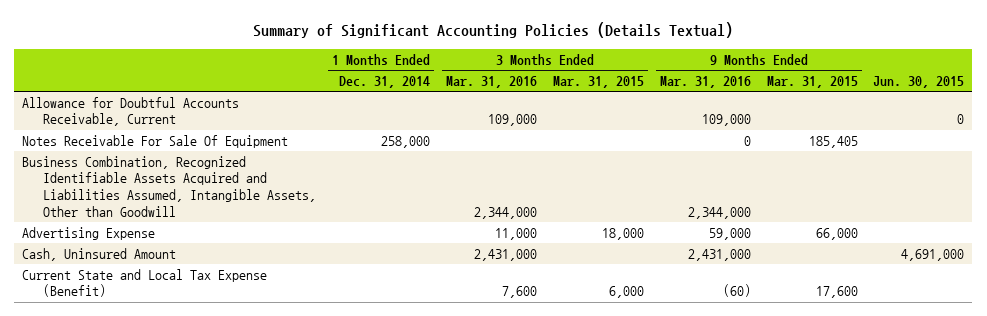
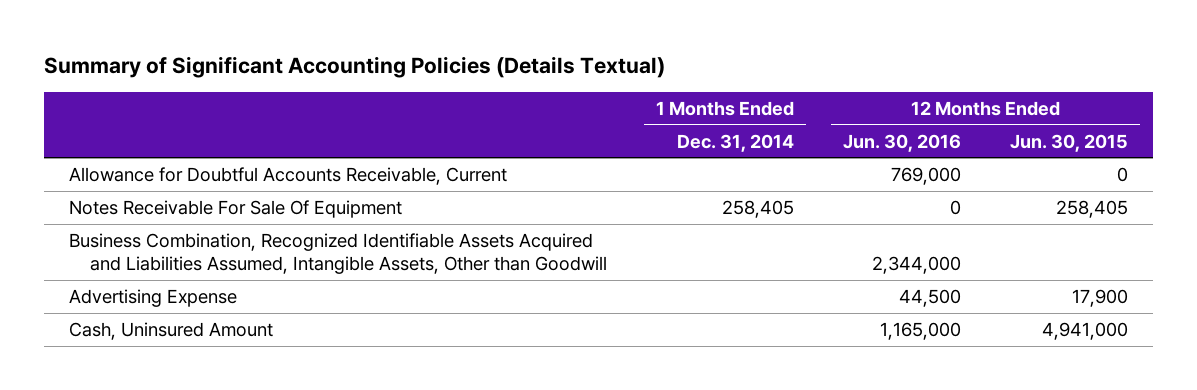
- | 1 Months Ended Dec. 31, 2014 | 3 Months Ended Mar. 31, 2016 | 3 Months Ended Mar. 31, 2015 | 9 Months Ended Mar. 31, 2016 | 9 Months Ended Mar. 31, 2015 | Jun. 30, 2015
+ | 1 Months Ended Dec. 31, 2014 | 12 Months Ended Jun. 30, 2016 | 12 Months Ended Jun. 30, 2015
- Notes Receivable For Sale Of Equipment | 258,000 | | | 0 | 185,405 |
+ Notes Receivable For Sale Of Equipment | 258,405 | 0 | 258,405
- Current State and Local Tax Expense (Benefit) | | 7,600 | 6,000 | (60) | 17,600 |

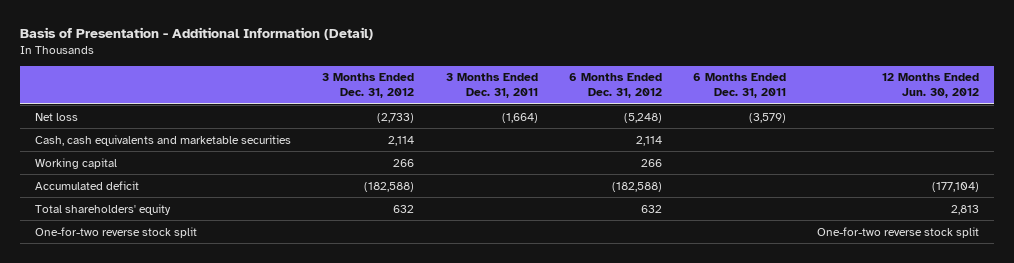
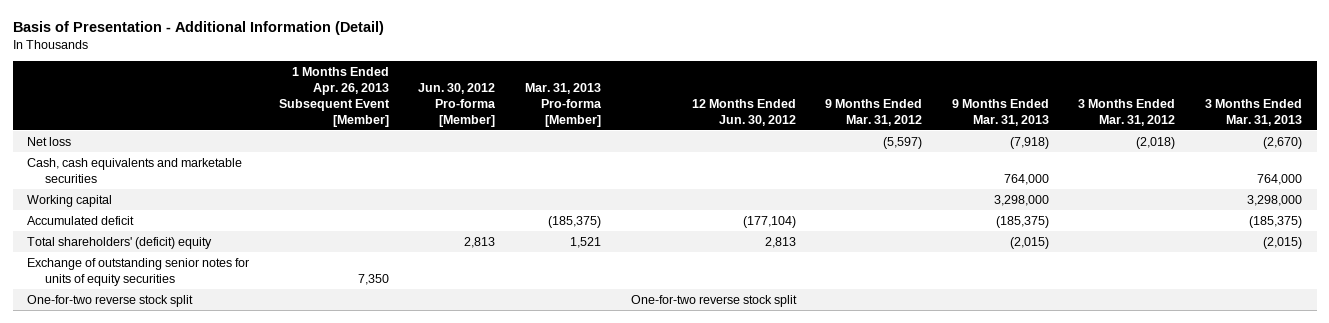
- | 3 Months Ended Dec. 31, 2012 | 3 Months Ended Dec. 31, 2011 | 6 Months Ended Dec. 31, 2012 | 6 Months Ended Dec. 31, 2011 | 12 Months Ended Jun. 30, 2012
+ | 1 Months Ended Apr. 26, 2013 Subsequent Event [Member] | Jun. 30, 2012 Pro-forma [Member] | Mar. 31, 2013 Pro-forma [Member] | 12 Months Ended Jun. 30, 2012 | 9 Months Ended Mar. 31, 2012 | 9 Months Ended Mar. 31, 2013 | 3 Months Ended Mar. 31, 2012 | 3 Months Ended Mar. 31, 2013
- Total shareholders' equity | 632 | | 632 | | 2,813
+ Total shareholders' (deficit) equity | | 2,813 | 1,521 | 2,813 | | (2,015) | | (2,015)
+ Exchange of outstanding senior notes for units of equity securities | 7,350 | | | | | | |

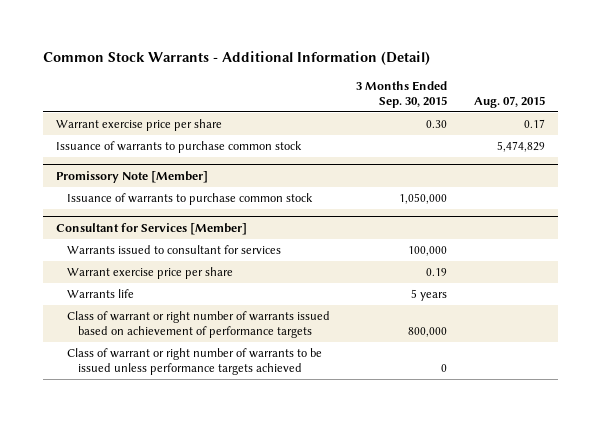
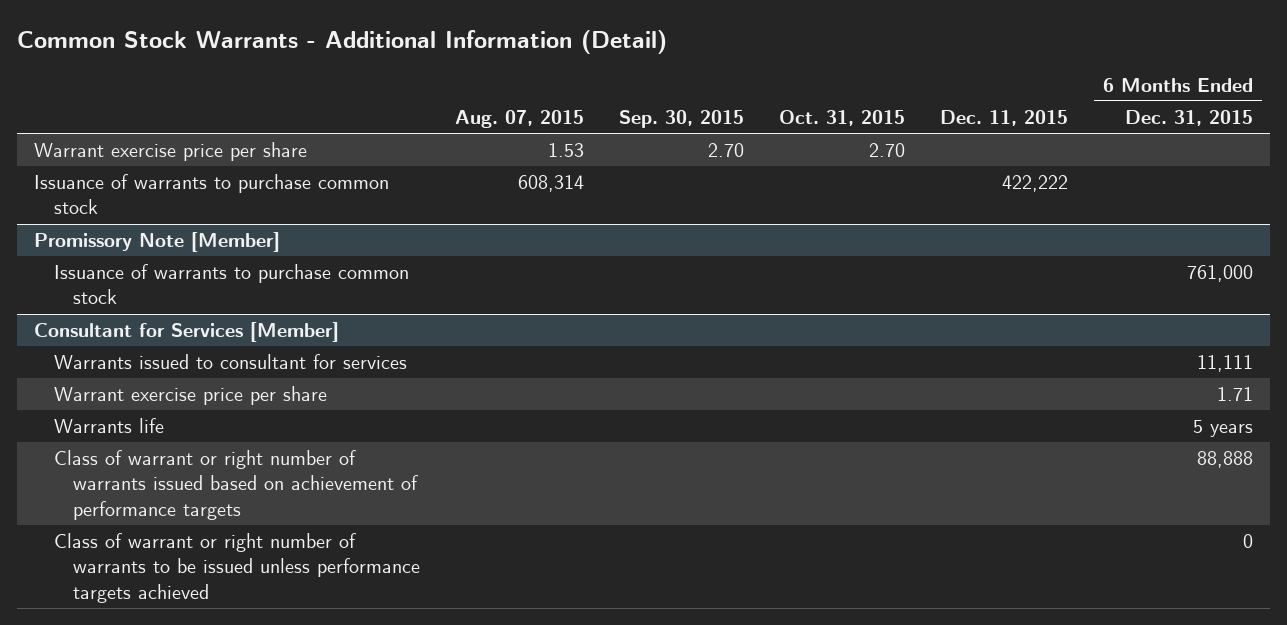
- | 3 Months Ended Sep. 30, 2015 | Aug. 07, 2015
+ | Aug. 07, 2015 | Sep. 30, 2015 | Oct. 31, 2015 | Dec. 11, 2015 | 6 Months Ended Dec. 31, 2015
- Warrant exercise price per share | 0.30 | 0.17
- Issuance of warrants to purchase common stock | | 5,474,829
+ Warrant exercise price per share | 1.53 | 2.70 | 2.70 | |
+ Issuance of warrants to purchase common stock | 608,314 | | | 422,222 |

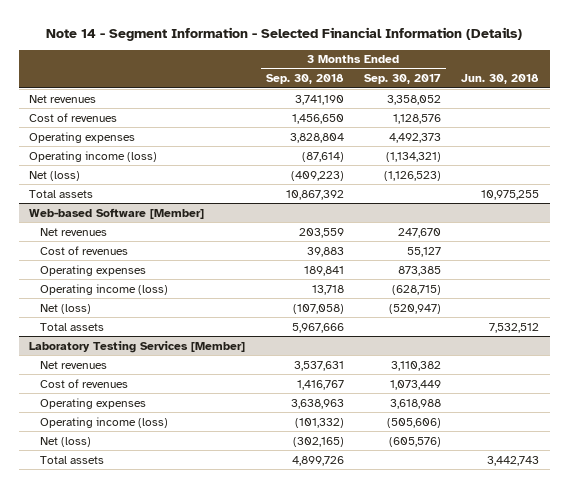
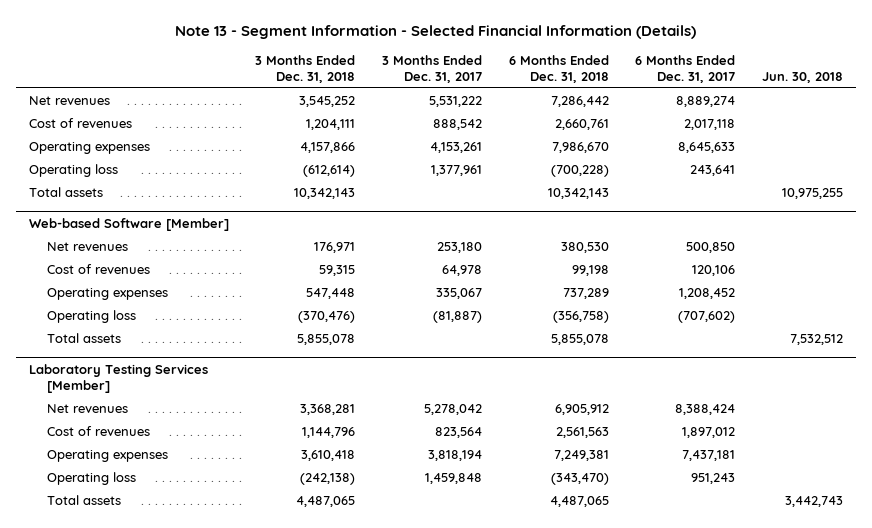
- Note 14 - Segment Information - Selected Financial Information (Details)
+ Note 13 - Segment Information - Selected Financial Information (Details)
- | 3 Months Ended Sep. 30, 2018 | 3 Months Ended Sep. 30, 2017 | Jun. 30, 2018
+ | 3 Months Ended Dec. 31, 2018 | 3 Months Ended Dec. 31, 2017 | 6 Months Ended Dec. 31, 2018 | 6 Months Ended Dec. 31, 2017 | Jun. 30, 2018
- Operating income (loss) | (87,614) | (1,134,321) |
- Net (loss) | (409,223) | (1,126,523) |
+ Operating loss | (612,614) | 1,377,961 | (700,228) | 243,641 |
@ Web-based Software [Member]
- Operating income (loss) | 13,718 | (628,715) |
- Net (loss) | (107,058) | (520,947) |
+ Operating loss | (370,476) | (81,887) | (356,758) | (707,602) |
@ Laboratory Testing Services [Member]
- Operating income (loss) | (101,332) | (505,606) |
- Net (loss) | (302,165) | (605,576) |
+ Operating loss | (242,138) | 1,459,848 | (343,470) | 951,243 |

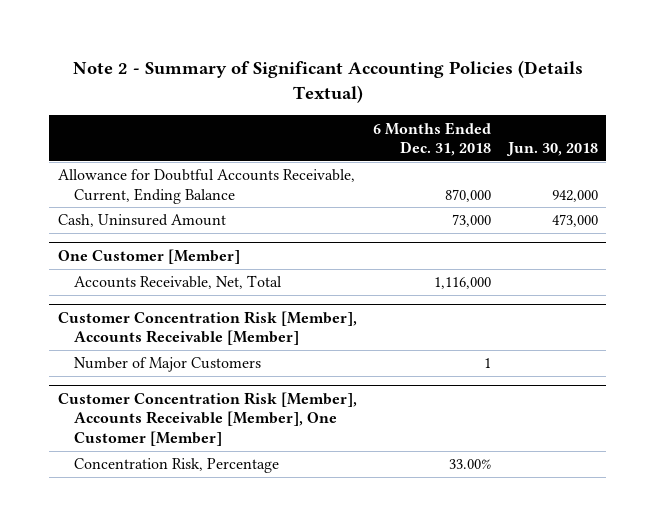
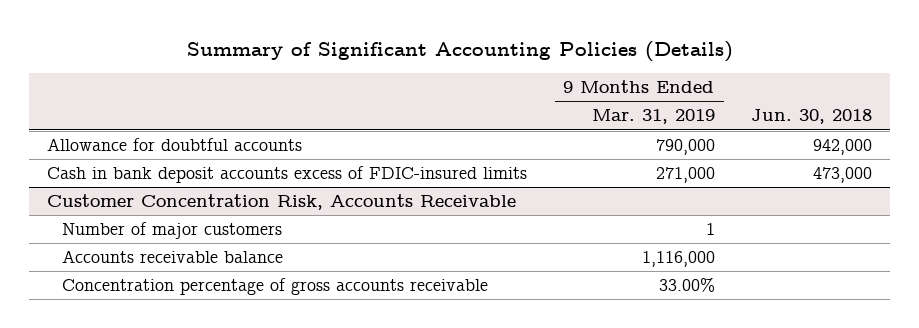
- Note 2 - Summary of Significant Accounting Policies (Details Textual)
+ Summary of Significant Accounting Policies (Details)
- | 6 Months Ended Dec. 31, 2018 | Jun. 30, 2018
+ | 9 Months Ended Mar. 31, 2019 | Jun. 30, 2018
- Allowance for Doubtful Accounts Receivable, Current, Ending Balance | 870,000 | 942,000
- Cash, Uninsured Amount | 73,000 | 473,000
- One Customer [Member]
- Accounts Receivable, Net, Total | 1,116,000 |
- Customer Concentration Risk [Member], Accounts Receivable [Member]
- Number of Major Customers | 1 |
- Customer Concentration Risk [Member], Accounts Receivable [Member], One Customer [Member]
- Concentration Risk, Percentage | 33.00% |
+ Allowance for doubtful accounts | 790,000 | 942,000
+ Cash in bank deposit accounts excess of FDIC-insured limits | 271,000 | 473,000
+ Customer Concentration Risk, Accounts Receivable
+ Number of major customers | 1 |
+ Accounts receivable balance | 1,116,000 |
+ Concentration percentage of gross accounts receivable | 33.00% |

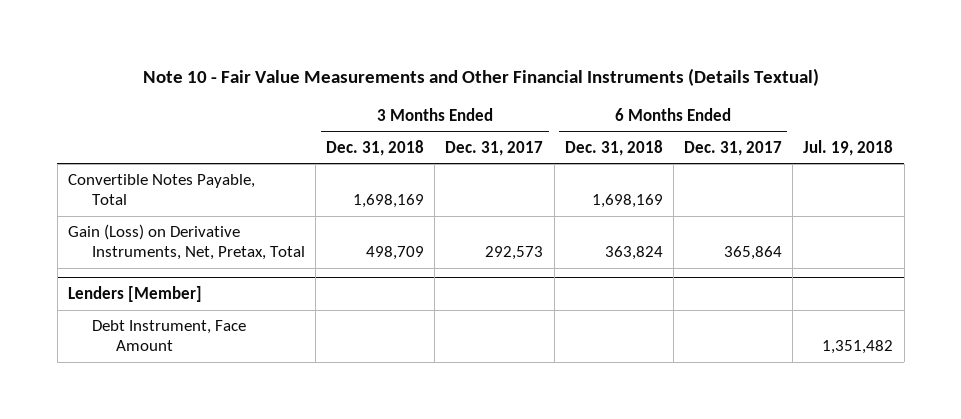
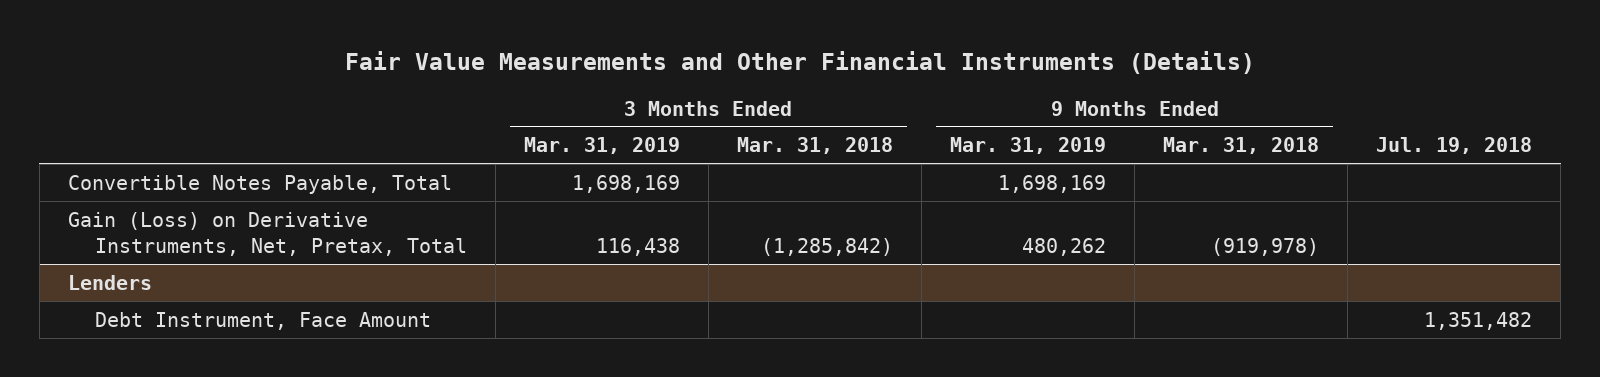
- Note 10 - Fair Value Measurements and Other Financial Instruments (Details Textual)
+ Fair Value Measurements and Other Financial Instruments (Details)
- | 3 Months Ended Dec. 31, 2018 | 3 Months Ended Dec. 31, 2017 | 6 Months Ended Dec. 31, 2018 | 6 Months Ended Dec. 31, 2017 | Jul. 19, 2018
+ | 3 Months Ended Mar. 31, 2019 | 3 Months Ended Mar. 31, 2018 | 9 Months Ended Mar. 31, 2019 | 9 Months Ended Mar. 31, 2018 | Jul. 19, 2018
- Lenders [Member]
+ Lenders

